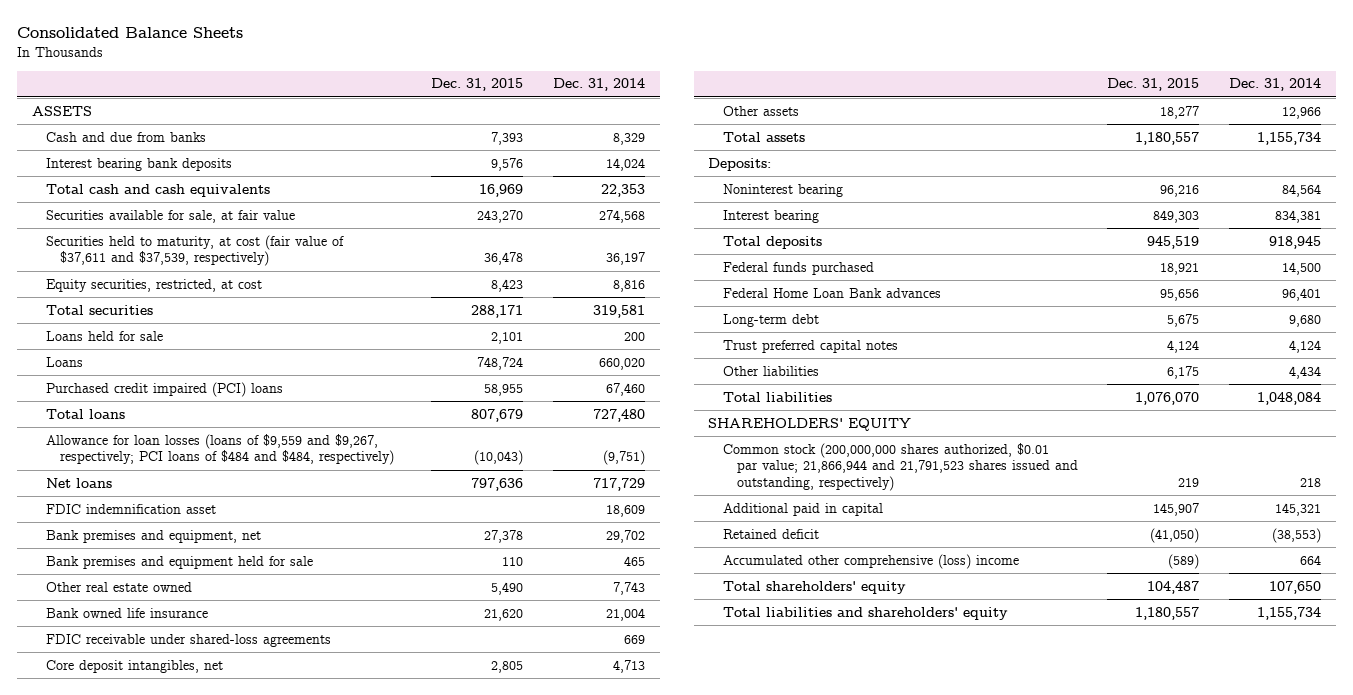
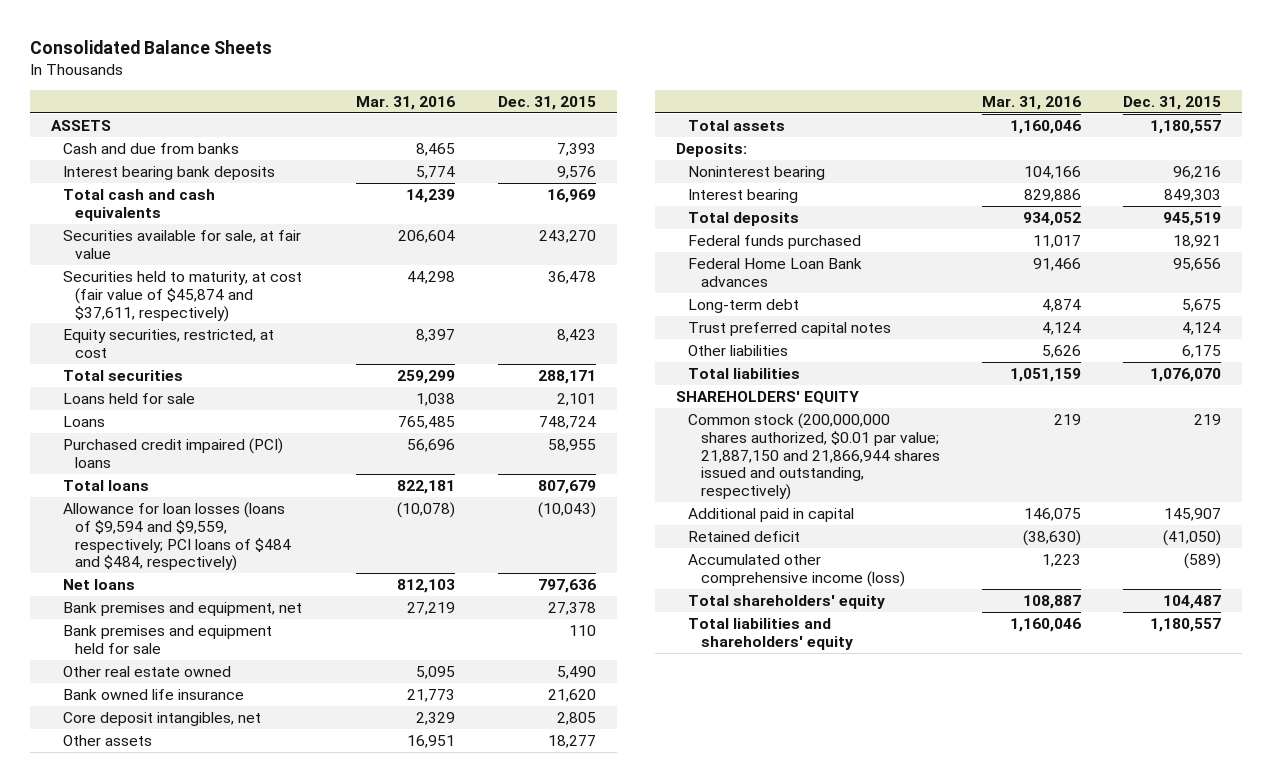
- | Dec. 31, 2015 | Dec. 31, 2014
+ | Mar. 31, 2016 | Dec. 31, 2015
- Securities held to maturity, at cost (fair value of $37,611 and $37,539, respectively) | 36,478 | 36,197
+ Securities held to maturity, at cost (fair value of $45,874 and $37,611, respectively) | 44,298 | 36,478
- Allowance for loan losses (loans of $9,559 and $9,267, respectively; PCI loans of $484 and $484, respectively) | (10,043) | (9,751)
+ Allowance for loan losses (loans of $9,594 and $9,559, respectively; PCI loans of $484 and $484, respectively) | (10,078) | (10,043)
- FDIC indemnification asset | | 18,609
- FDIC receivable under shared-loss agreements | | 669
- Common stock (200,000,000 shares authorized, $0.01 par value; 21,866,944 and 21,791,523 shares issued and outstanding, respectively) | 219 | 218
+ Common stock (200,000,000 shares authorized, $0.01 par value; 21,887,150 and 21,866,944 shares issued and outstanding, respectively) | 219 | 219
- Accumulated other comprehensive (loss) income | (589) | 664
+ Accumulated other comprehensive income (loss) | 1,223 | (589)

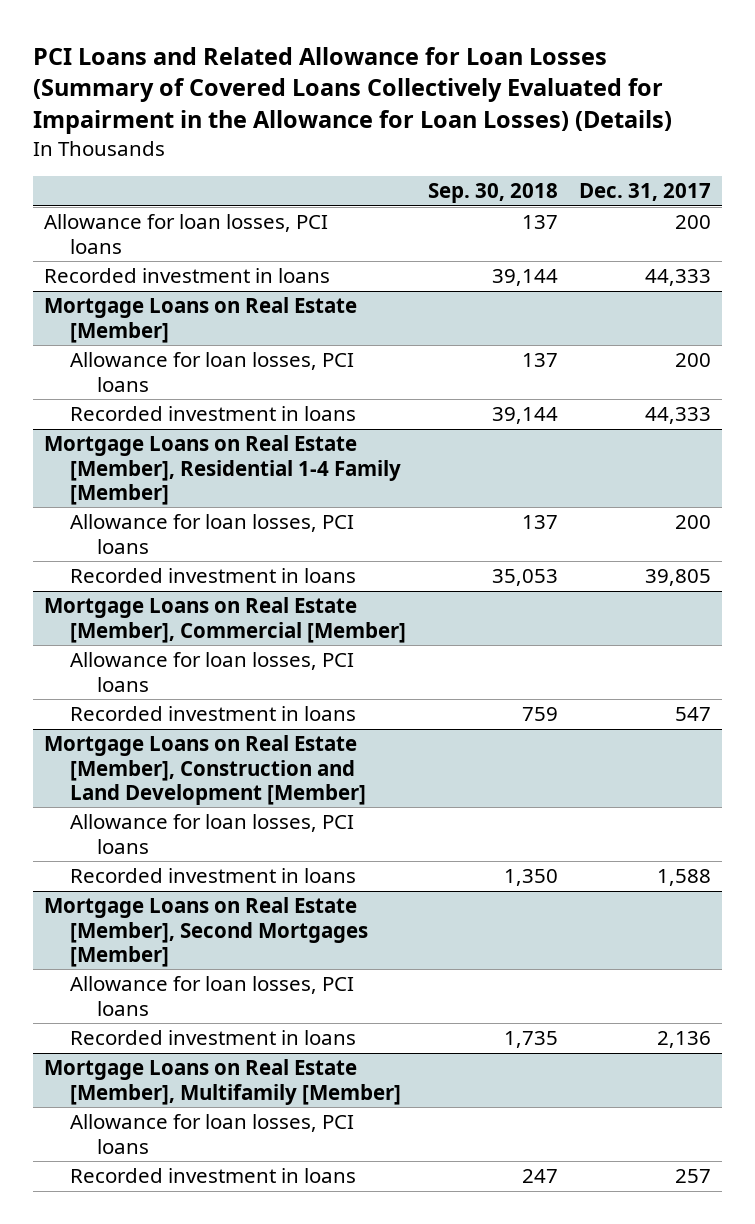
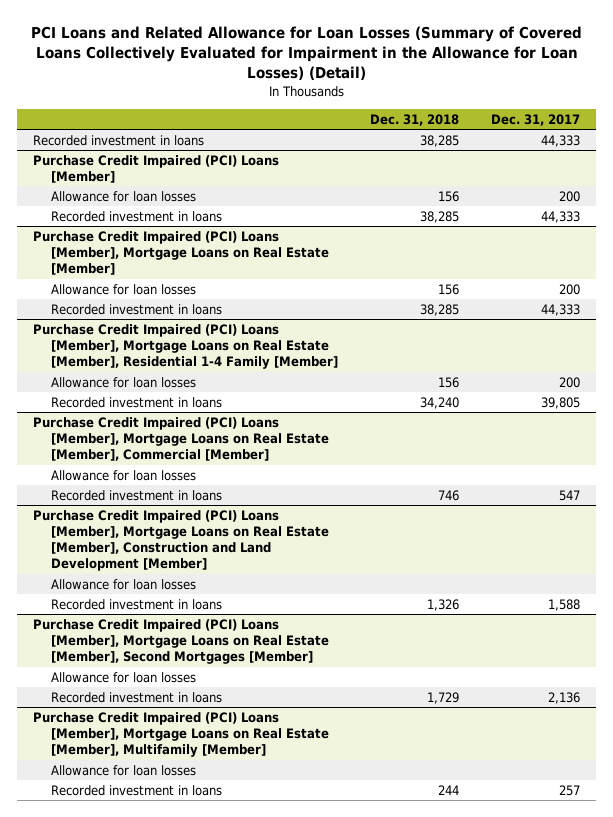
- PCI Loans and Related Allowance for Loan Losses (Summary of Covered Loans Collectively Evaluated for Impairment in the Allowance for Loan Losses) (Details)
+ PCI Loans and Related Allowance for Loan Losses (Summary of Covered Loans Collectively Evaluated for Impairment in the Allowance for Loan Losses) (Detail)
- | Sep. 30, 2018 | Dec. 31, 2017
+ | Dec. 31, 2018 | Dec. 31, 2017
- Allowance for loan losses, PCI loans | 137 | 200
- Mortgage Loans on Real Estate [Member]
- Allowance for loan losses, PCI loans | 137 | 200
+ Purchase Credit Impaired (PCI) Loans [Member]
+ Allowance for loan losses | 156 | 200
- Mortgage Loans on Real Estate [Member], Residential 1-4 Family [Member]
- Allowance for loan losses, PCI loans | 137 | 200
+ Purchase Credit Impaired (PCI) Loans [Member], Mortgage Loans on Real Estate [Member]
+ Allowance for loan losses | 156 | 200
+ Recorded investment in loans | 38,285 | 44,333
+ Purchase Credit Impaired (PCI) Loans [Member], Mortgage Loans on Real Estate [Member], Residential 1-4 Family [Member]
+ Allowance for loan losses | 156 | 200
- Mortgage Loans on Real Estate [Member], Commercial [Member]
- Allowance for loan losses, PCI loans
+ Purchase Credit Impaired (PCI) Loans [Member], Mortgage Loans on Real Estate [Member], Commercial [Member]
+ Allowance for loan losses
- Mortgage Loans on Real Estate [Member], Construction and Land Development [Member]
- Allowance for loan losses, PCI loans
+ Purchase Credit Impaired (PCI) Loans [Member], Mortgage Loans on Real Estate [Member], Construction and Land Development [Member]
+ Allowance for loan losses
- Mortgage Loans on Real Estate [Member], Second Mortgages [Member]
- Allowance for loan losses, PCI loans
+ Purchase Credit Impaired (PCI) Loans [Member], Mortgage Loans on Real Estate [Member], Second Mortgages [Member]
+ Allowance for loan losses
- Mortgage Loans on Real Estate [Member], Multifamily [Member]
- Allowance for loan losses, PCI loans
+ Purchase Credit Impaired (PCI) Loans [Member], Mortgage Loans on Real Estate [Member], Multifamily [Member]
+ Allowance for loan losses

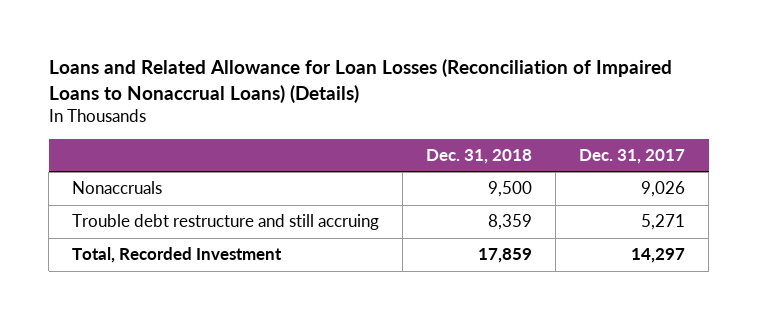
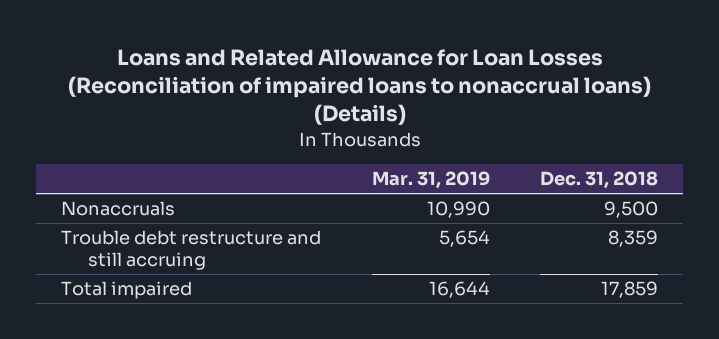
- Loans and Related Allowance for Loan Losses (Reconciliation of Impaired Loans to Nonaccrual Loans) (Details)
+ Loans and Related Allowance for Loan Losses (Reconciliation of impaired loans to nonaccrual loans) (Details)
- | Dec. 31, 2018 | Dec. 31, 2017
+ | Mar. 31, 2019 | Dec. 31, 2018
- Total, Recorded Investment | 17,859 | 14,297
+ Total impaired | 16,644 | 17,859

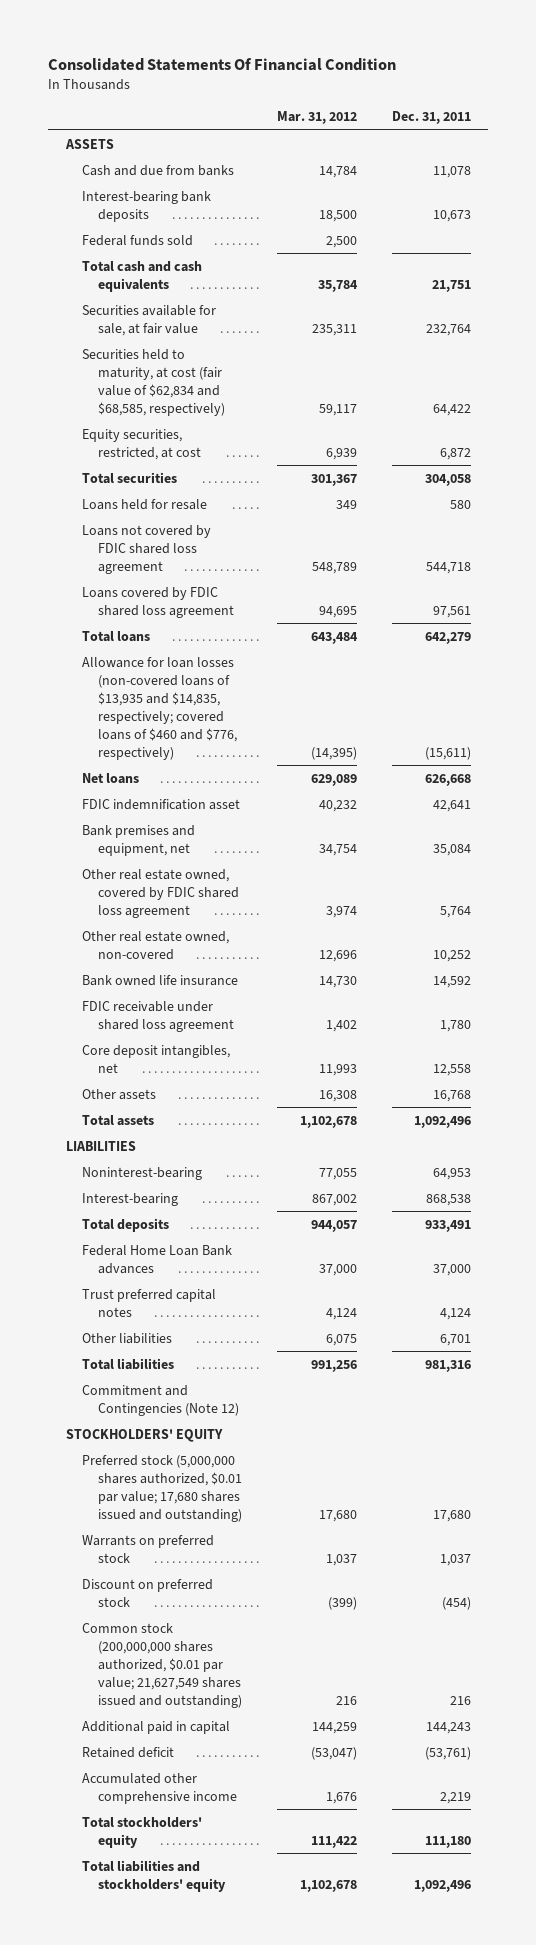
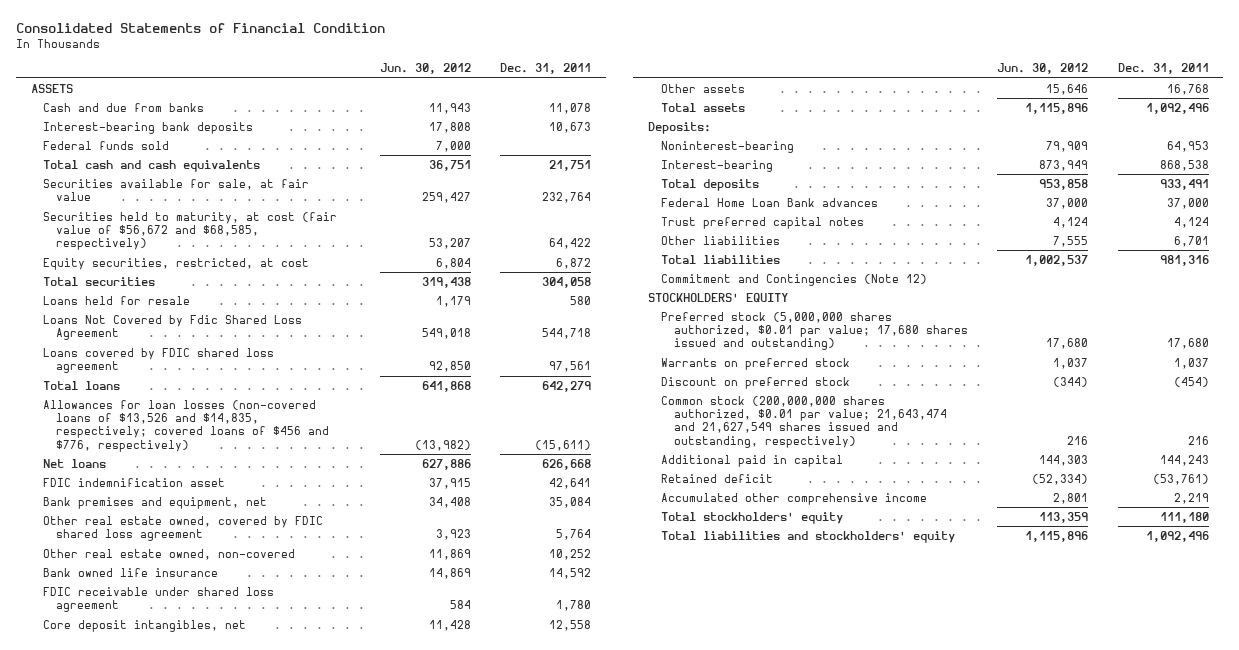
- Consolidated Statements Of Financial Condition
+ Consolidated Statements of Financial Condition
- | Mar. 31, 2012 | Dec. 31, 2011
+ | Jun. 30, 2012 | Dec. 31, 2011
- Securities held to maturity, at cost (fair value of $62,834 and $68,585, respectively) | 59,117 | 64,422
+ Securities held to maturity, at cost (fair value of $56,672 and $68,585, respectively) | 53,207 | 64,422
- Loans not covered by FDIC shared loss agreement | 548,789 | 544,718
+ Loans Not Covered by Fdic Shared Loss Agreement | 549,018 | 544,718
- Allowance for loan losses (non-covered loans of $13,935 and $14,835, respectively; covered loans of $460 and $776, respectively) | (14,395) | (15,611)
+ Allowances for loan losses (non-covered loans of $13,526 and $14,835, respectively; covered loans of $456 and $776, respectively) | (13,982) | (15,611)
- LIABILITIES
+ Deposits:
- Common stock (200,000,000 shares authorized, $0.01 par value; 21,627,549 shares issued and outstanding) | 216 | 216
+ Common stock (200,000,000 shares authorized, $0.01 par value; 21,643,474 and 21,627,549 shares issued and outstanding, respectively) | 216 | 216

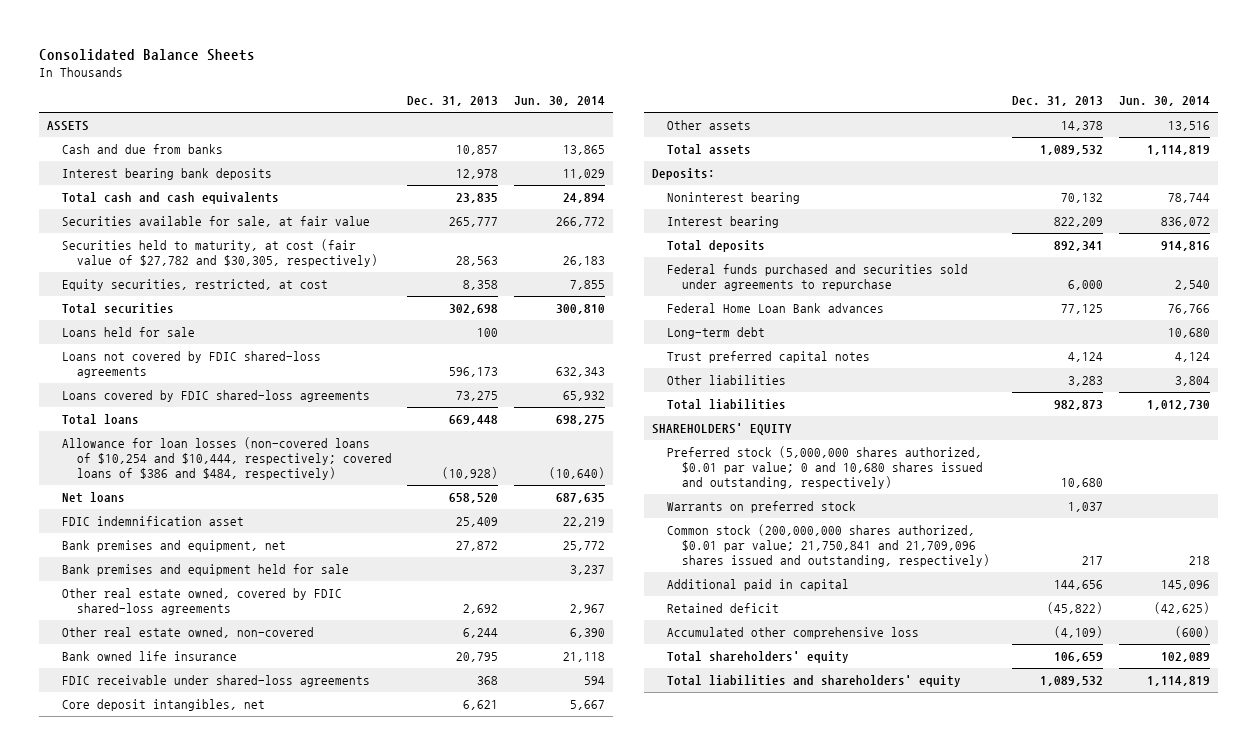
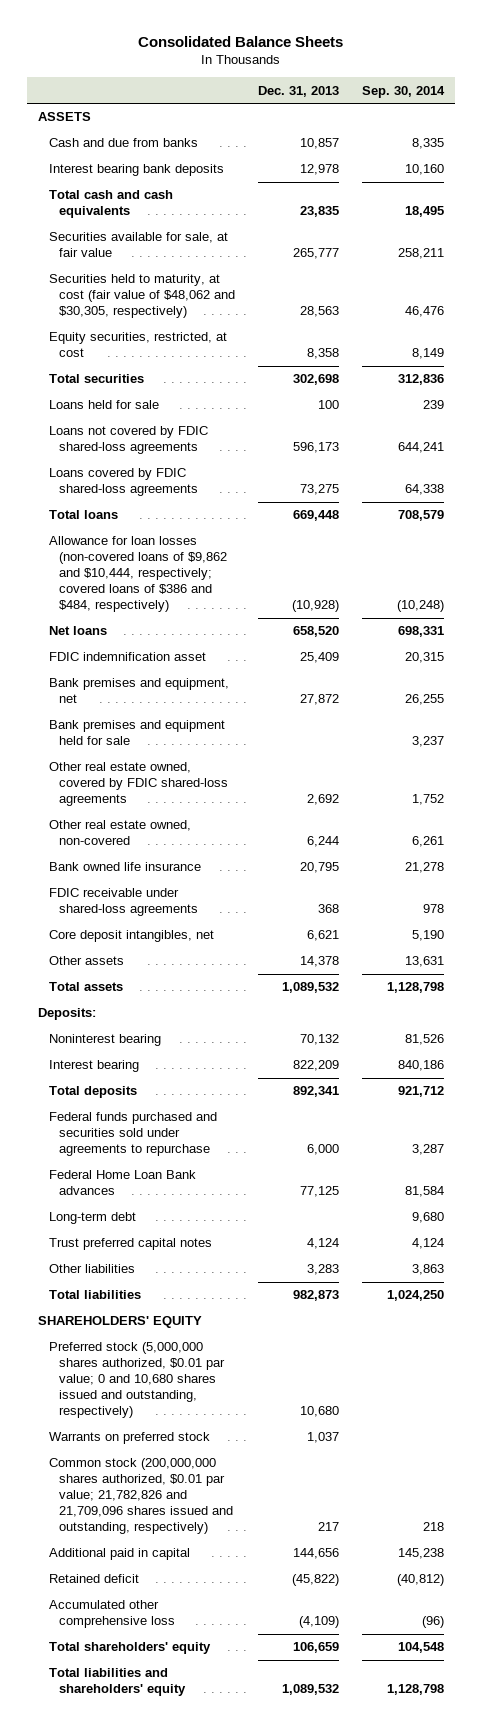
- | Dec. 31, 2013 | Jun. 30, 2014
+ | Dec. 31, 2013 | Sep. 30, 2014
- Securities held to maturity, at cost (fair value of $27,782 and $30,305, respectively) | 28,563 | 26,183
+ Securities held to maturity, at cost (fair value of $48,062 and $30,305, respectively) | 28,563 | 46,476
- Allowance for loan losses (non-covered loans of $10,254 and $10,444, respectively; covered loans of $386 and $484, respectively) | (10,928) | (10,640)
+ Allowance for loan losses (non-covered loans of $9,862 and $10,444, respectively; covered loans of $386 and $484, respectively) | (10,928) | (10,248)
- Common stock (200,000,000 shares authorized, $0.01 par value; 21,750,841 and 21,709,096 shares issued and outstanding, respectively) | 217 | 218
+ Common stock (200,000,000 shares authorized, $0.01 par value; 21,782,826 and 21,709,096 shares issued and outstanding, respectively) | 217 | 218

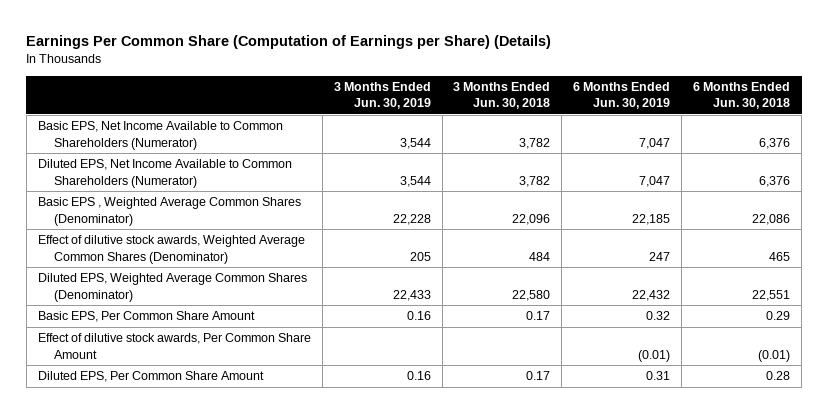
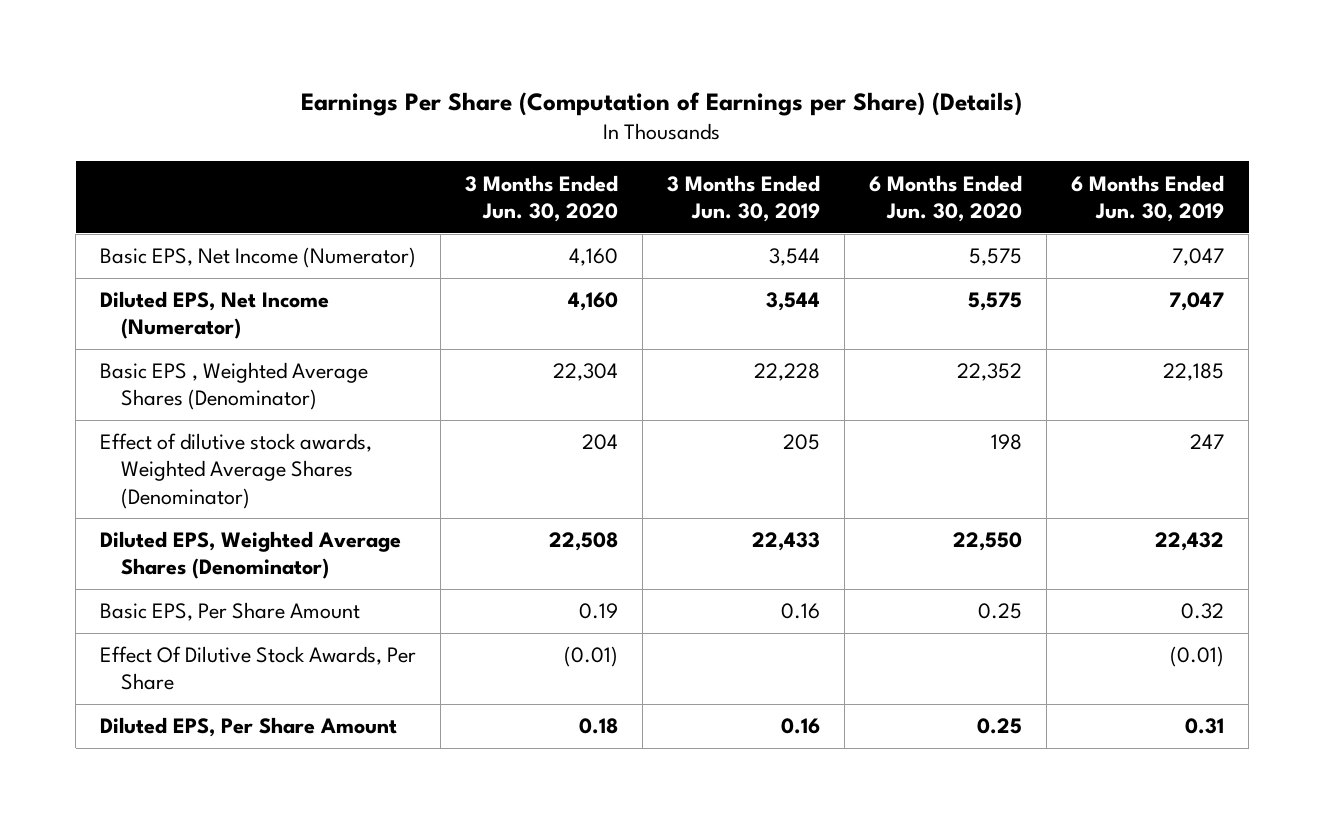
- Earnings Per Common Share (Computation of Earnings per Share) (Details)
+ Earnings Per Share (Computation of Earnings per Share) (Details)
- | 3 Months Ended Jun. 30, 2019 | 3 Months Ended Jun. 30, 2018 | 6 Months Ended Jun. 30, 2019 | 6 Months Ended Jun. 30, 2018
+ | 3 Months Ended Jun. 30, 2020 | 3 Months Ended Jun. 30, 2019 | 6 Months Ended Jun. 30, 2020 | 6 Months Ended Jun. 30, 2019
- Basic EPS, Net Income Available to Common Shareholders (Numerator) | 3,544 | 3,782 | 7,047 | 6,376
- Diluted EPS, Net Income Available to Common Shareholders (Numerator) | 3,544 | 3,782 | 7,047 | 6,376
- Basic EPS , Weighted Average Common Shares (Denominator) | 22,228 | 22,096 | 22,185 | 22,086
- Effect of dilutive stock awards, Weighted Average Common Shares (Denominator) | 205 | 484 | 247 | 465
- Diluted EPS, Weighted Average Common Shares (Denominator) | 22,433 | 22,580 | 22,432 | 22,551
- Basic EPS, Per Common Share Amount | 0.16 | 0.17 | 0.32 | 0.29
- Effect of dilutive stock awards, Per Common Share Amount | | | (0.01) | (0.01)
- Diluted EPS, Per Common Share Amount | 0.16 | 0.17 | 0.31 | 0.28
+ Basic EPS, Net Income (Numerator) | 4,160 | 3,544 | 5,575 | 7,047
+ Diluted EPS, Net Income (Numerator) | 4,160 | 3,544 | 5,575 | 7,047
+ Basic EPS , Weighted Average Shares (Denominator) | 22,304 | 22,228 | 22,352 | 22,185
+ Effect of dilutive stock awards, Weighted Average Shares (Denominator) | 204 | 205 | 198 | 247
+ Diluted EPS, Weighted Average Shares (Denominator) | 22,508 | 22,433 | 22,550 | 22,432
+ Basic EPS, Per Share Amount | 0.19 | 0.16 | 0.25 | 0.32
+ Effect Of Dilutive Stock Awards, Per Share | (0.01) | | | (0.01)
+ Diluted EPS, Per Share Amount | 0.18 | 0.16 | 0.25 | 0.31

